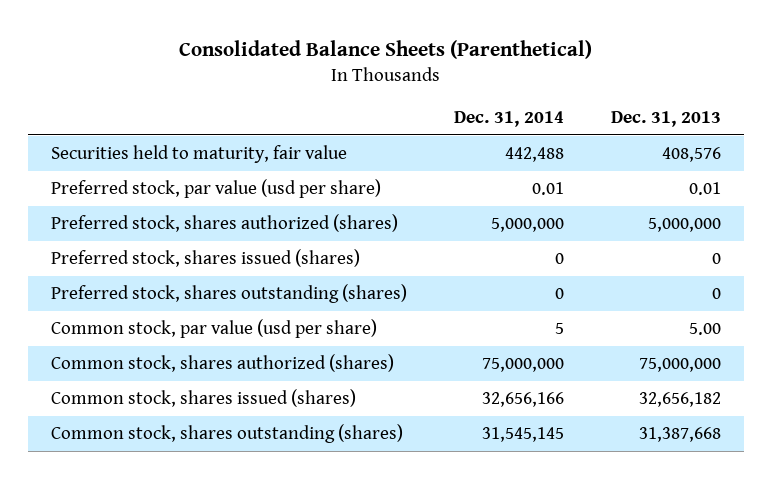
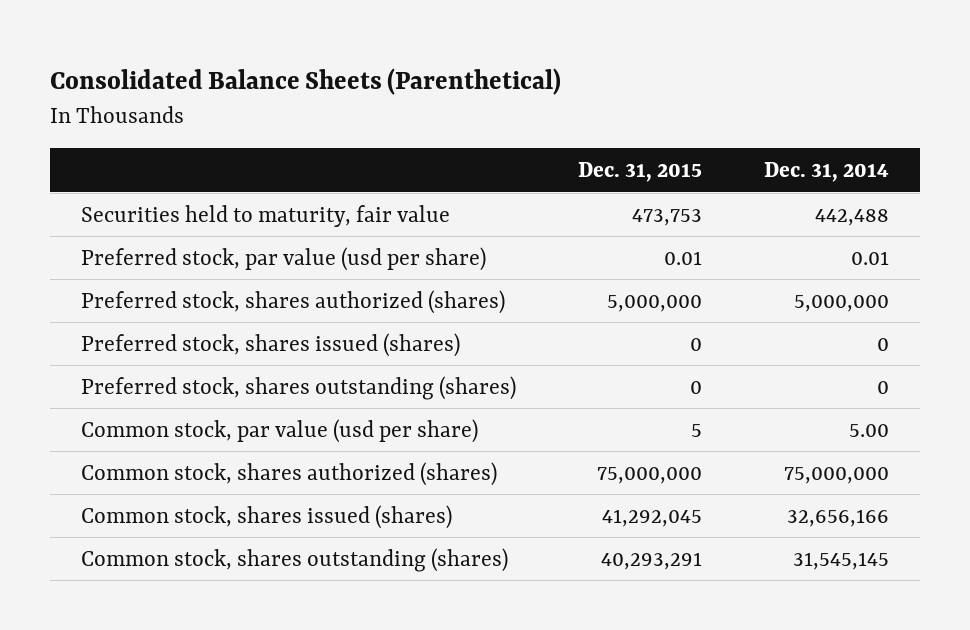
- | Dec. 31, 2014 | Dec. 31, 2013
+ | Dec. 31, 2015 | Dec. 31, 2014
- Common stock, par value (usd per share) | 5 | 5.00
+ Common stock, par value (usd per share) | 5 | 5.00

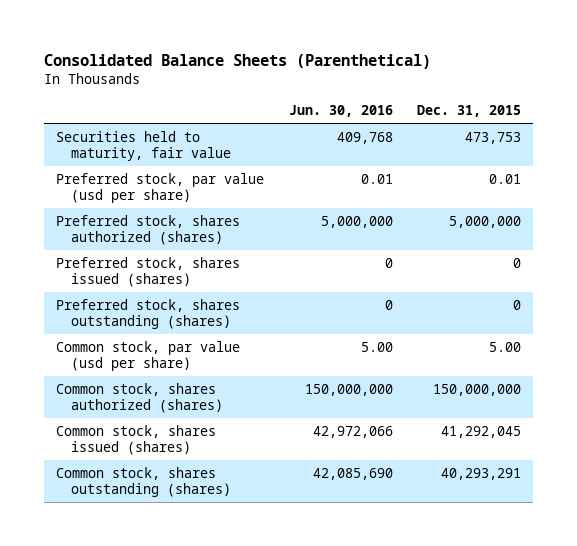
- | Dec. 31, 2015 | Dec. 31, 2014
+ | Jun. 30, 2016 | Dec. 31, 2015
- Common stock, par value (usd per share) | 5 | 5.00
- Common stock, shares authorized (shares) | 75,000,000 | 75,000,000
+ Common stock, par value (usd per share) | 5.00 | 5.00
+ Common stock, shares authorized (shares) | 150,000,000 | 150,000,000

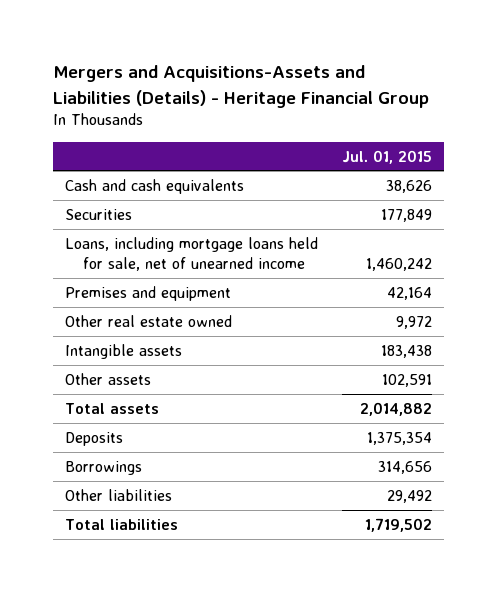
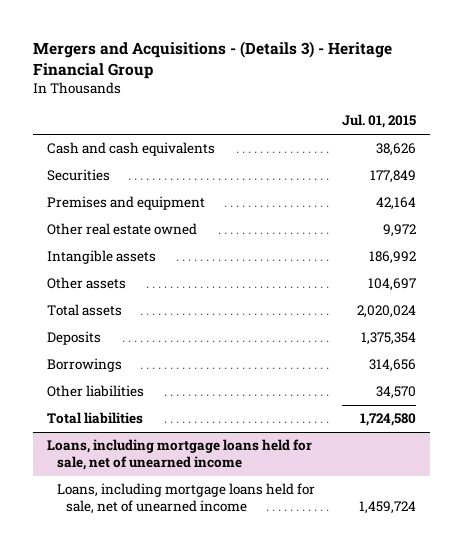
- Mergers and Acquisitions-Assets and Liabilities (Details) - Heritage Financial Group
+ Mergers and Acquisitions - (Details 3) - Heritage Financial Group
- Loans, including mortgage loans held for sale, net of unearned income | 1,460,242
- Intangible assets | 183,438
- Other assets | 102,591
- Total assets | 2,014,882
+ Intangible assets | 186,992
+ Other assets | 104,697
+ Total assets | 2,020,024
- Other liabilities | 29,492
- Total liabilities | 1,719,502
+ Other liabilities | 34,570
+ Total liabilities | 1,724,580
+ Loans, including mortgage loans held for sale, net of unearned income
+ Loans, including mortgage loans held for sale, net of unearned income | 1,459,724

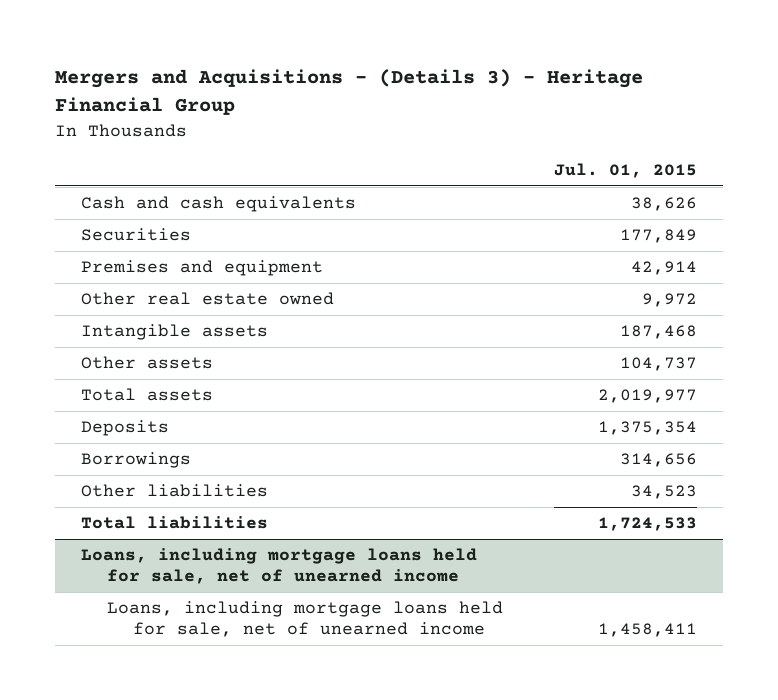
- Premises and equipment | 42,164
+ Premises and equipment | 42,914
- Intangible assets | 186,992
- Other assets | 104,697
- Total assets | 2,020,024
+ Intangible assets | 187,468
+ Other assets | 104,737
+ Total assets | 2,019,977
- Other liabilities | 34,570
- Total liabilities | 1,724,580
+ Other liabilities | 34,523
+ Total liabilities | 1,724,533
@ Loans, including mortgage loans held for sale, net of unearned income
- Loans, including mortgage loans held for sale, net of unearned income | 1,459,724
+ Loans, including mortgage loans held for sale, net of unearned income | 1,458,411

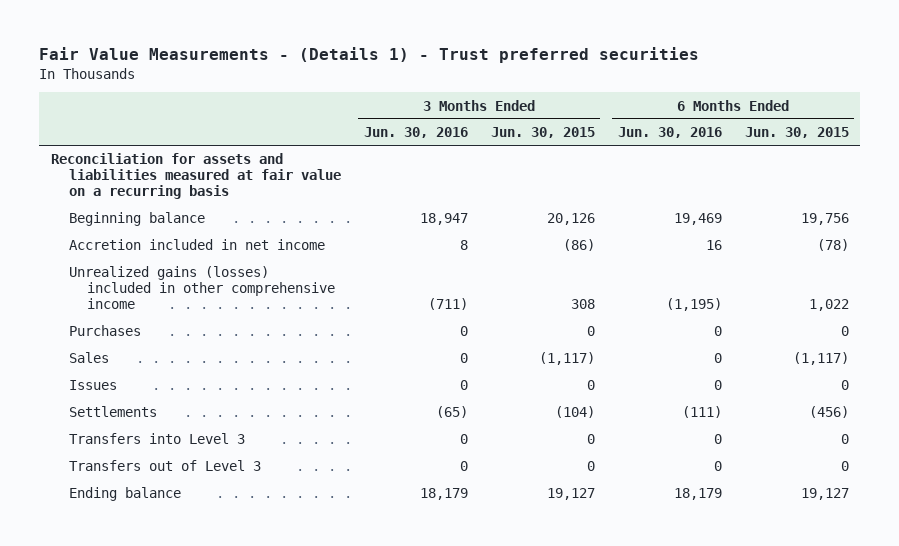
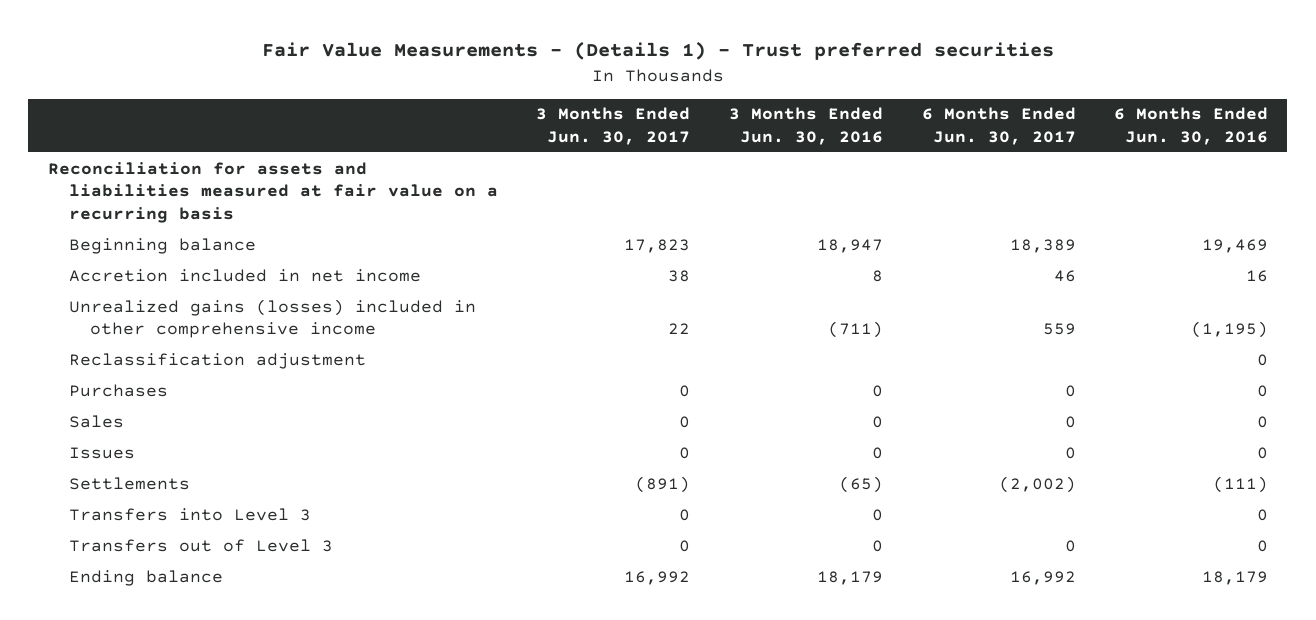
- | 3 Months Ended Jun. 30, 2016 | 3 Months Ended Jun. 30, 2015 | 6 Months Ended Jun. 30, 2016 | 6 Months Ended Jun. 30, 2015
+ | 3 Months Ended Jun. 30, 2017 | 3 Months Ended Jun. 30, 2016 | 6 Months Ended Jun. 30, 2017 | 6 Months Ended Jun. 30, 2016
+ Reclassification adjustment | | | | 0

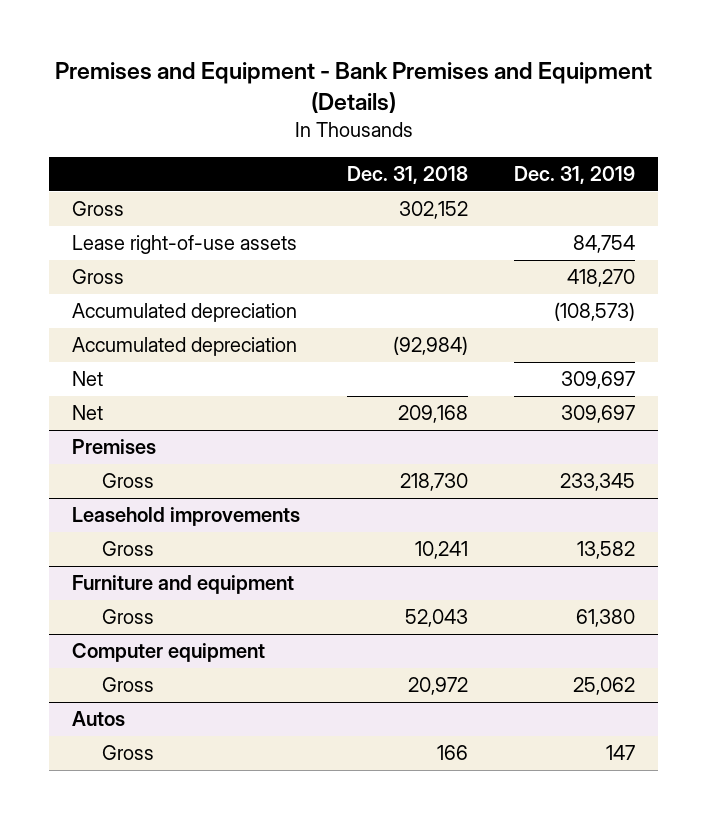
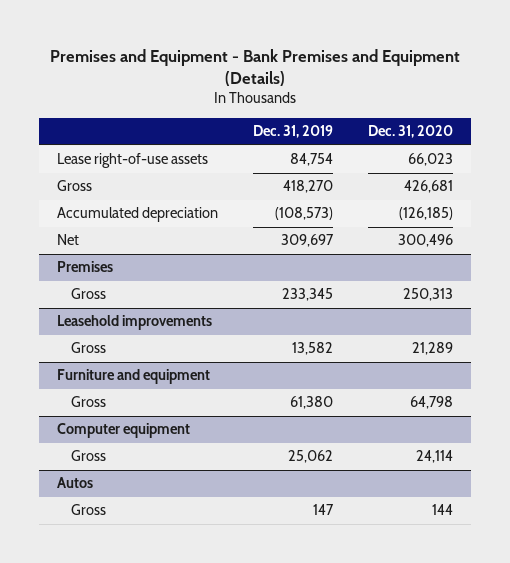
- | Dec. 31, 2018 | Dec. 31, 2019
+ | Dec. 31, 2019 | Dec. 31, 2020
- Gross | 302,152 |
- Accumulated depreciation | (92,984) |
- Net | 209,168 | 309,697

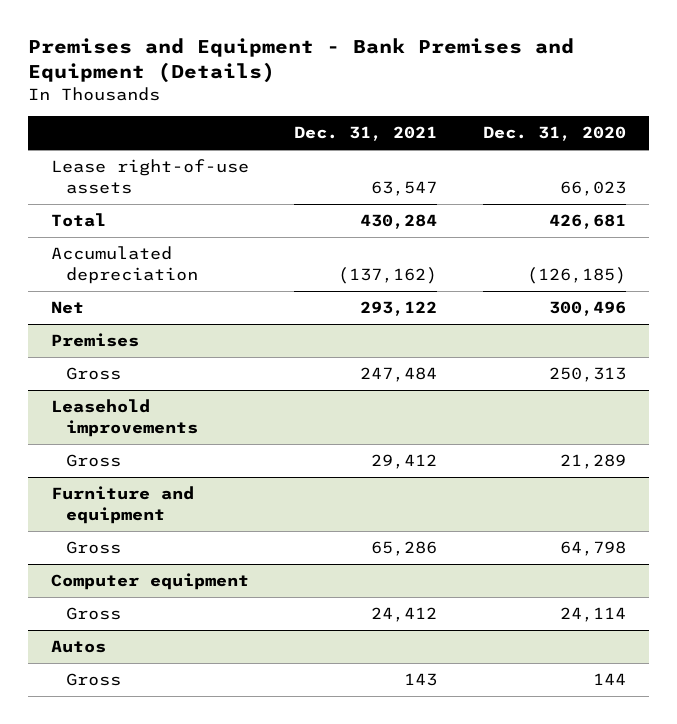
- | Dec. 31, 2019 | Dec. 31, 2020
+ | Dec. 31, 2021 | Dec. 31, 2020
- Gross | 418,270 | 426,681
+ Total | 430,284 | 426,681

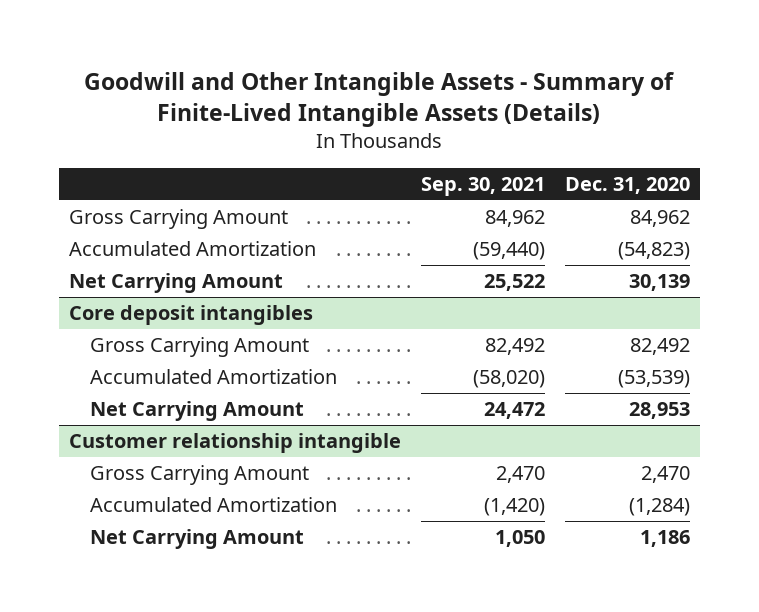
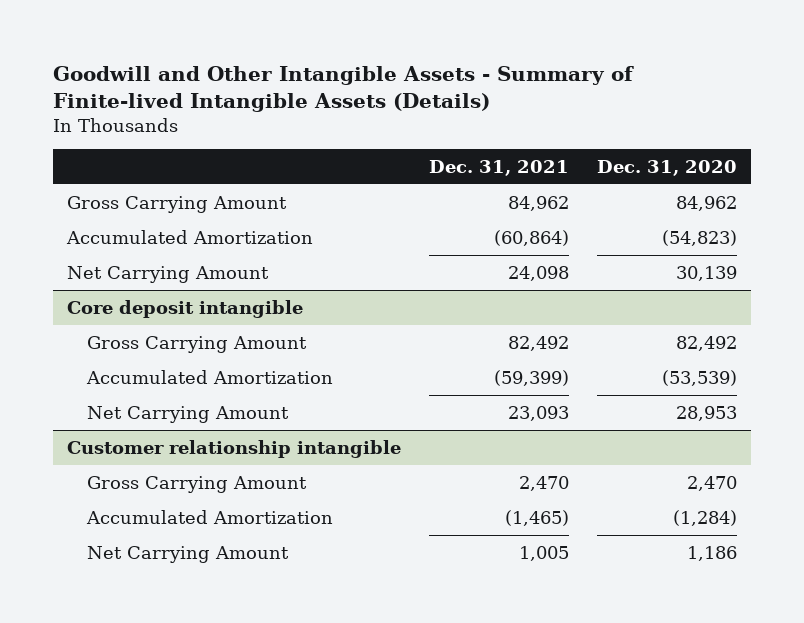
- Goodwill and Other Intangible Assets - Summary of Finite-Lived Intangible Assets (Details)
+ Goodwill and Other Intangible Assets - Summary of Finite-lived Intangible Assets (Details)
- | Sep. 30, 2021 | Dec. 31, 2020
+ | Dec. 31, 2021 | Dec. 31, 2020
- Core deposit intangibles
+ Core deposit intangible

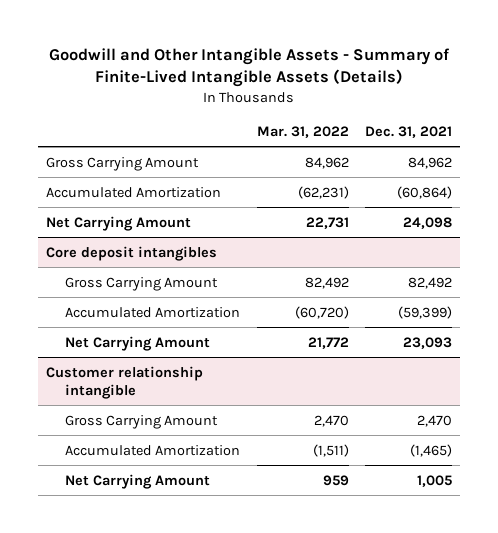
- Goodwill and Other Intangible Assets - Summary of Finite-lived Intangible Assets (Details)
+ Goodwill and Other Intangible Assets - Summary of Finite-Lived Intangible Assets (Details)
- | Dec. 31, 2021 | Dec. 31, 2020
+ | Mar. 31, 2022 | Dec. 31, 2021
- Core deposit intangible
+ Core deposit intangibles

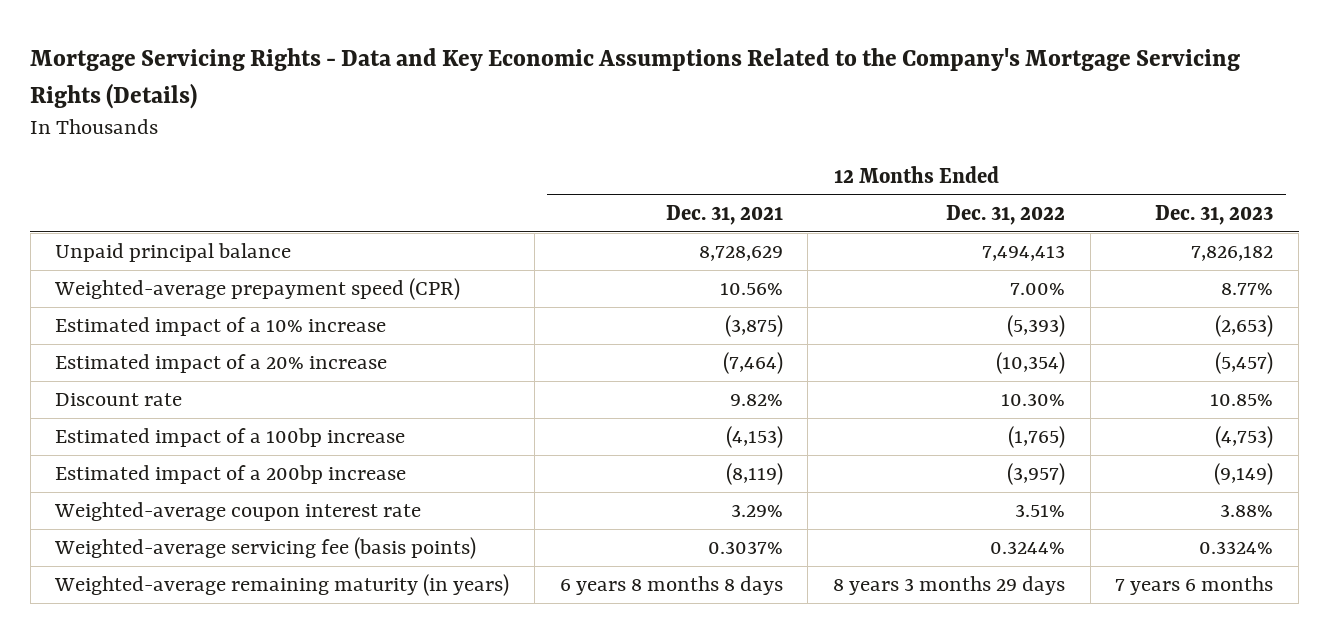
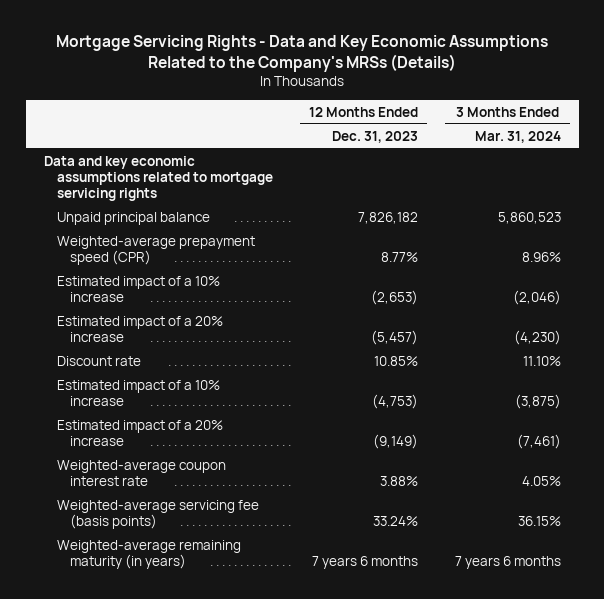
- Mortgage Servicing Rights - Data and Key Economic Assumptions Related to the Company's Mortgage Servicing Rights (Details)
+ Mortgage Servicing Rights - Data and Key Economic Assumptions Related to the Company's MRSs (Details)
- | 12 Months Ended Dec. 31, 2021 | 12 Months Ended Dec. 31, 2022 | 12 Months Ended Dec. 31, 2023
+ | 12 Months Ended Dec. 31, 2023 | 3 Months Ended Mar. 31, 2024
+ Data and key economic assumptions related to mortgage servicing rights
- Estimated impact of a 100bp increase | (4,153) | (1,765) | (4,753)
- Estimated impact of a 200bp increase | (8,119) | (3,957) | (9,149)
+ Estimated impact of a 10% increase | (4,753) | (3,875)
+ Estimated impact of a 20% increase | (9,149) | (7,461)
- Weighted-average servicing fee (basis points) | 0.3037% | 0.3244% | 0.3324%
+ Weighted-average servicing fee (basis points) | 33.24% | 36.15%

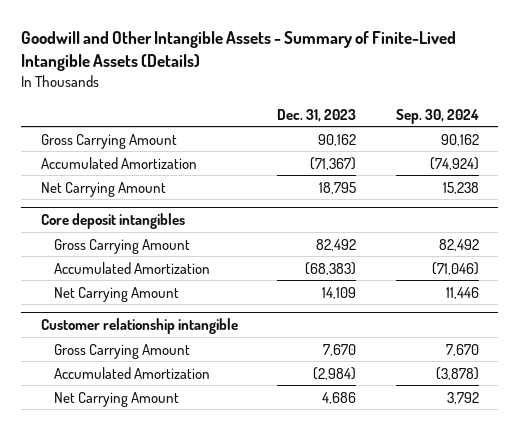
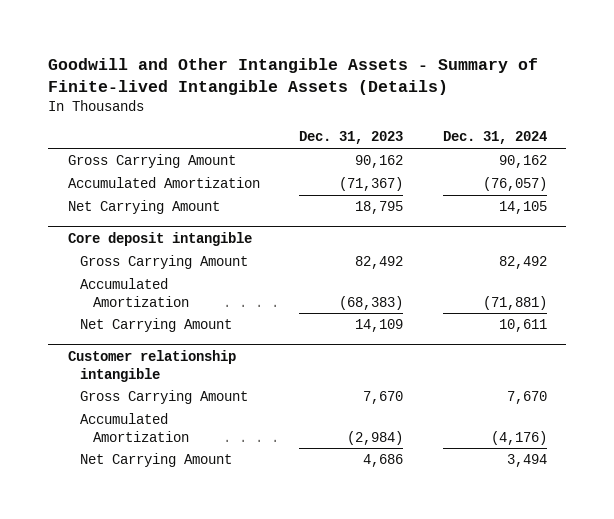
- Goodwill and Other Intangible Assets - Summary of Finite-Lived Intangible Assets (Details)
+ Goodwill and Other Intangible Assets - Summary of Finite-lived Intangible Assets (Details)
- | Dec. 31, 2023 | Sep. 30, 2024
+ | Dec. 31, 2023 | Dec. 31, 2024
- Core deposit intangibles
+ Core deposit intangible

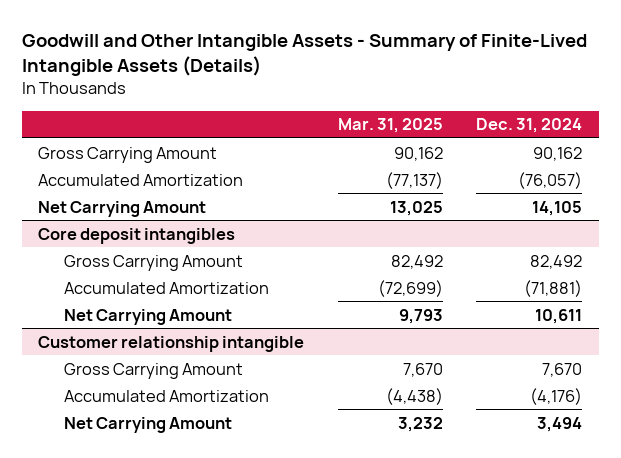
- Goodwill and Other Intangible Assets - Summary of Finite-lived Intangible Assets (Details)
+ Goodwill and Other Intangible Assets - Summary of Finite-Lived Intangible Assets (Details)
- | Dec. 31, 2023 | Dec. 31, 2024
+ | Mar. 31, 2025 | Dec. 31, 2024
- Core deposit intangible
+ Core deposit intangibles

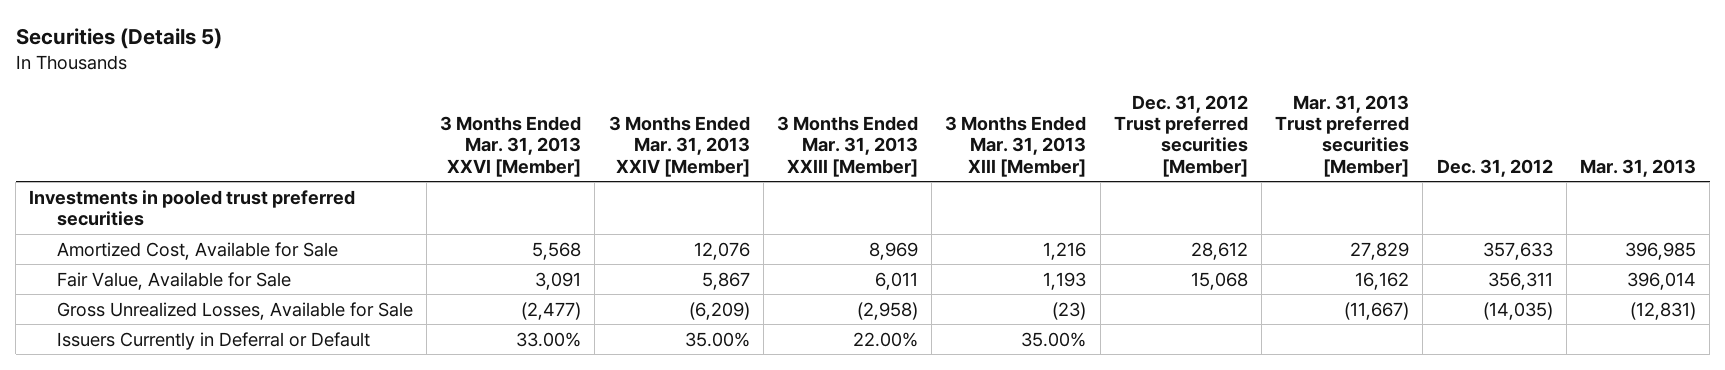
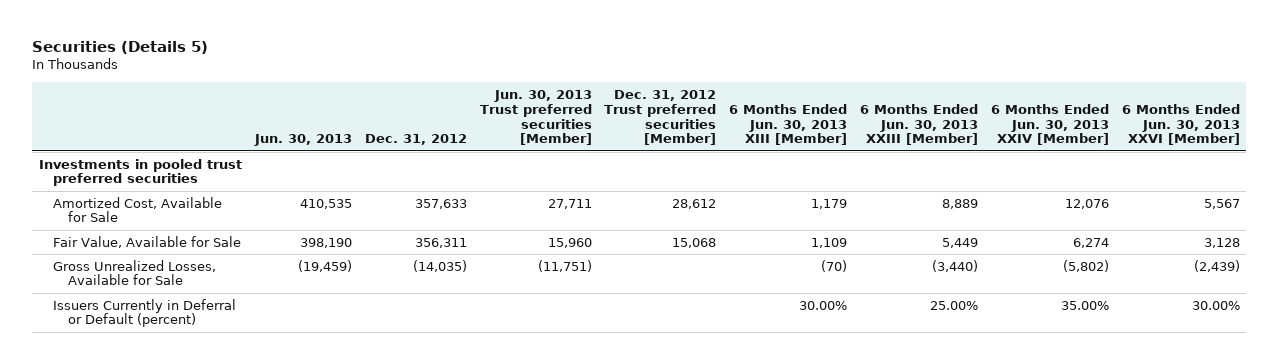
- | 3 Months Ended Mar. 31, 2013 XXVI [Member] | 3 Months Ended Mar. 31, 2013 XXIV [Member] | 3 Months Ended Mar. 31, 2013 XXIII [Member] | 3 Months Ended Mar. 31, 2013 XIII [Member] | Dec. 31, 2012 Trust preferred securities [Member] | Mar. 31, 2013 Trust preferred securities [Member] | Dec. 31, 2012 | Mar. 31, 2013
+ | Jun. 30, 2013 | Dec. 31, 2012 | Jun. 30, 2013 Trust preferred securities [Member] | Dec. 31, 2012 Trust preferred securities [Member] | 6 Months Ended Jun. 30, 2013 XIII [Member] | 6 Months Ended Jun. 30, 2013 XXIII [Member] | 6 Months Ended Jun. 30, 2013 XXIV [Member] | 6 Months Ended Jun. 30, 2013 XXVI [Member]
- Issuers Currently in Deferral or Default | 33.00% | 35.00% | 22.00% | 35.00% | | | |
+ Issuers Currently in Deferral or Default (percent) | | | | | 30.00% | 25.00% | 35.00% | 30.00%

